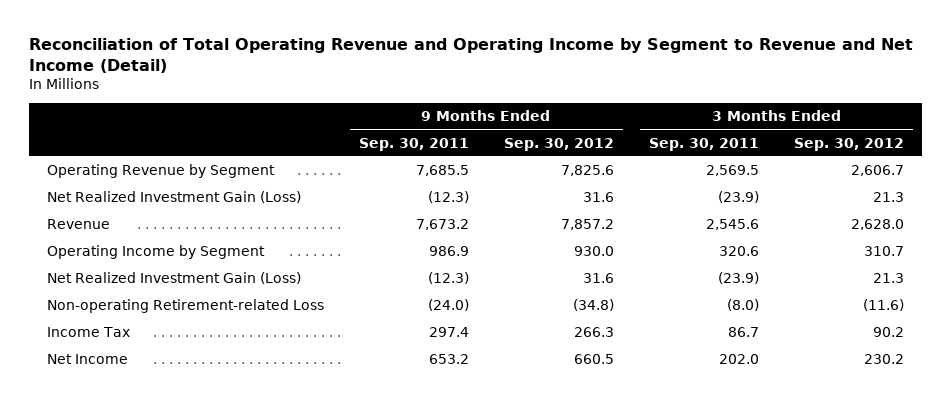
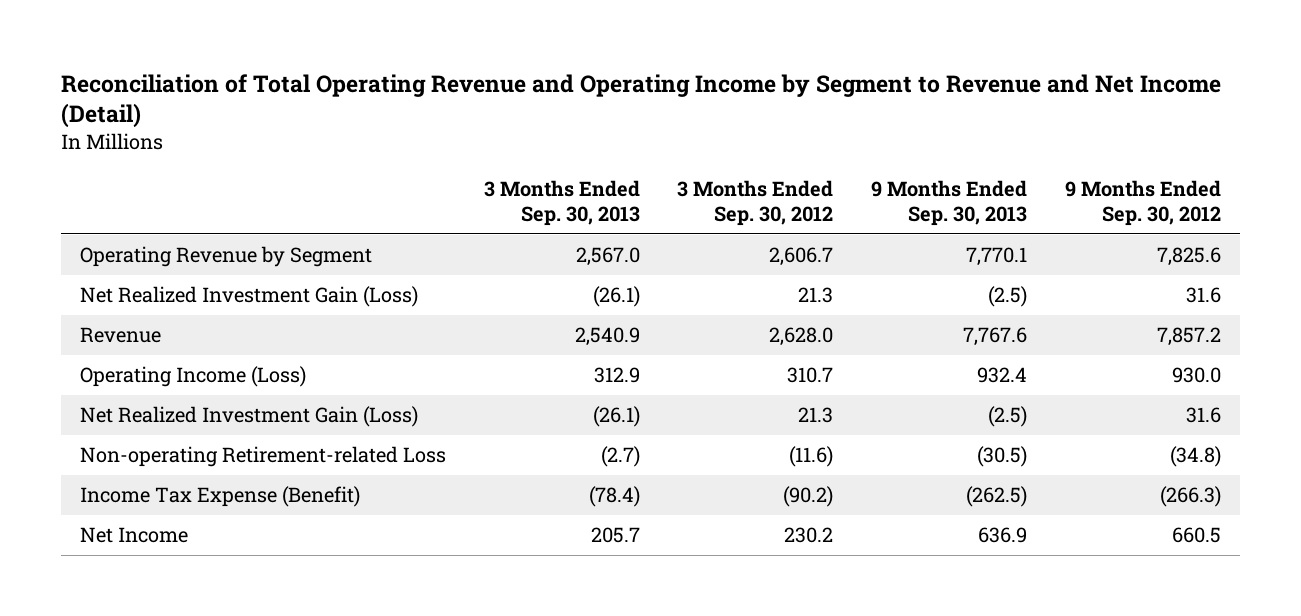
- | 9 Months Ended Sep. 30, 2011 | 9 Months Ended Sep. 30, 2012 | 3 Months Ended Sep. 30, 2011 | 3 Months Ended Sep. 30, 2012
+ | 3 Months Ended Sep. 30, 2013 | 3 Months Ended Sep. 30, 2012 | 9 Months Ended Sep. 30, 2013 | 9 Months Ended Sep. 30, 2012
- Operating Income by Segment | 986.9 | 930.0 | 320.6 | 310.7
+ Operating Income (Loss) | 312.9 | 310.7 | 932.4 | 930.0
- Income Tax | 297.4 | 266.3 | 86.7 | 90.2
+ Income Tax Expense (Benefit) | (78.4) | (90.2) | (262.5) | (266.3)

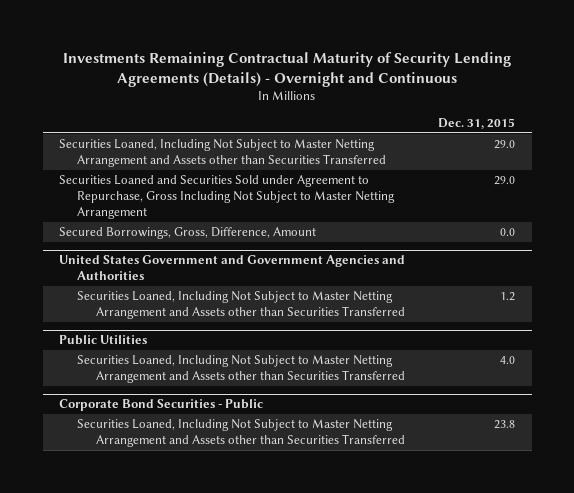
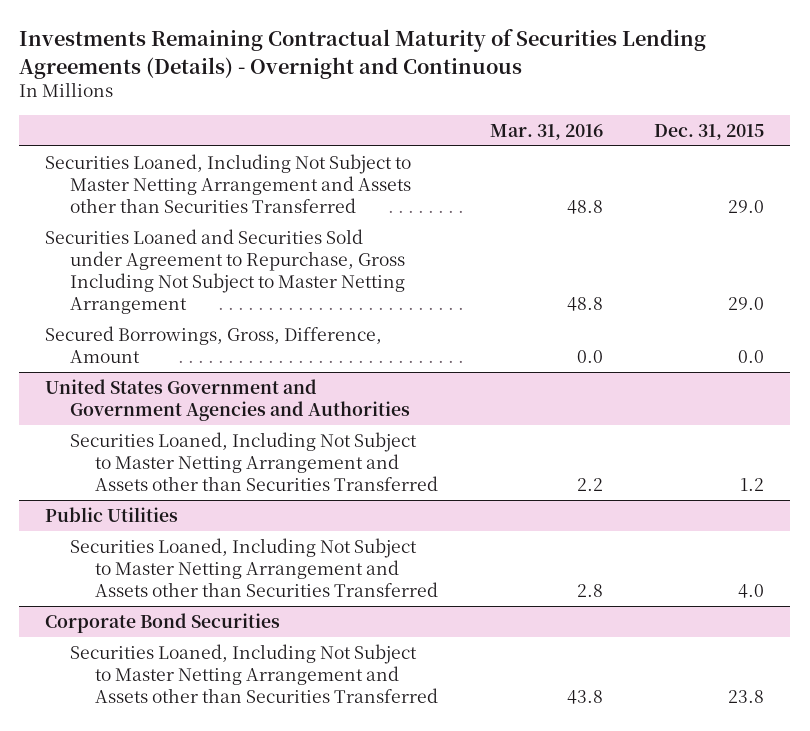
- Investments Remaining Contractual Maturity of Security Lending Agreements (Details) - Overnight and Continuous
+ Investments Remaining Contractual Maturity of Securities Lending Agreements (Details) - Overnight and Continuous
- | Dec. 31, 2015
+ | Mar. 31, 2016 | Dec. 31, 2015
- Corporate Bond Securities - Public
+ Corporate Bond Securities

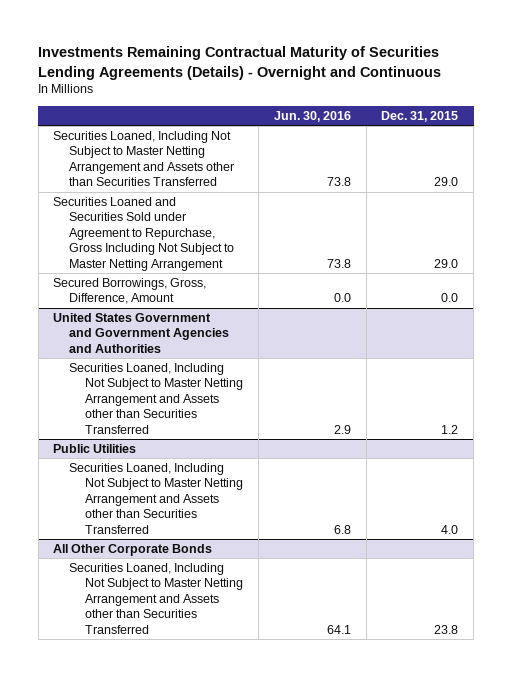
- | Mar. 31, 2016 | Dec. 31, 2015
+ | Jun. 30, 2016 | Dec. 31, 2015
- Corporate Bond Securities
+ All Other Corporate Bonds

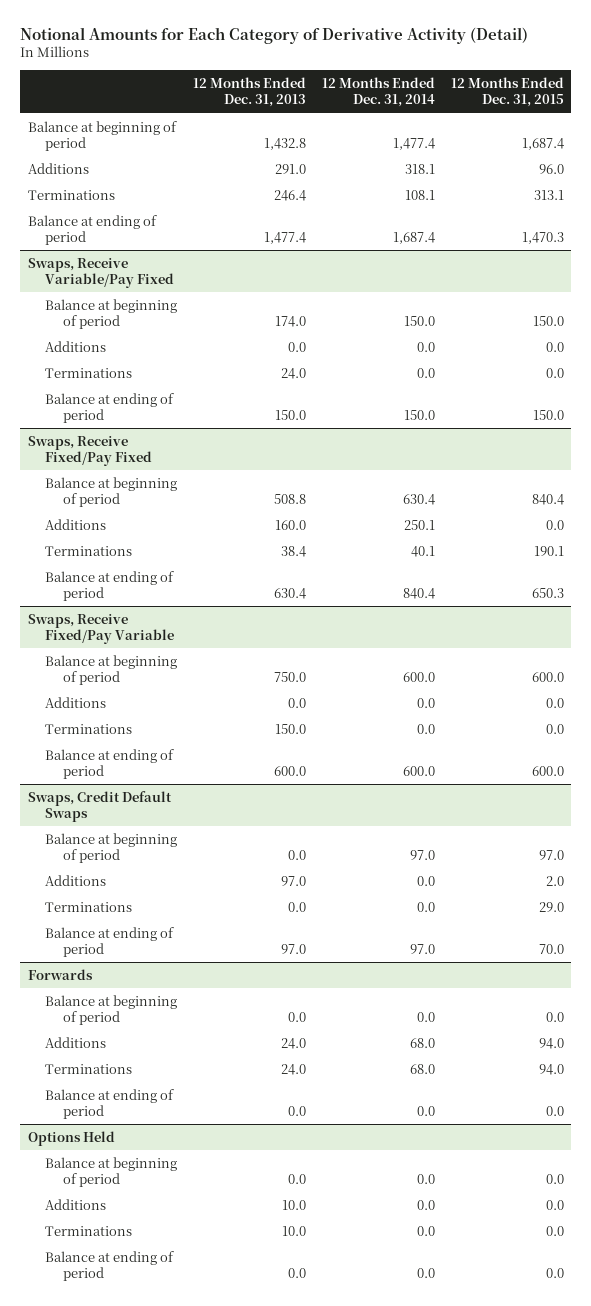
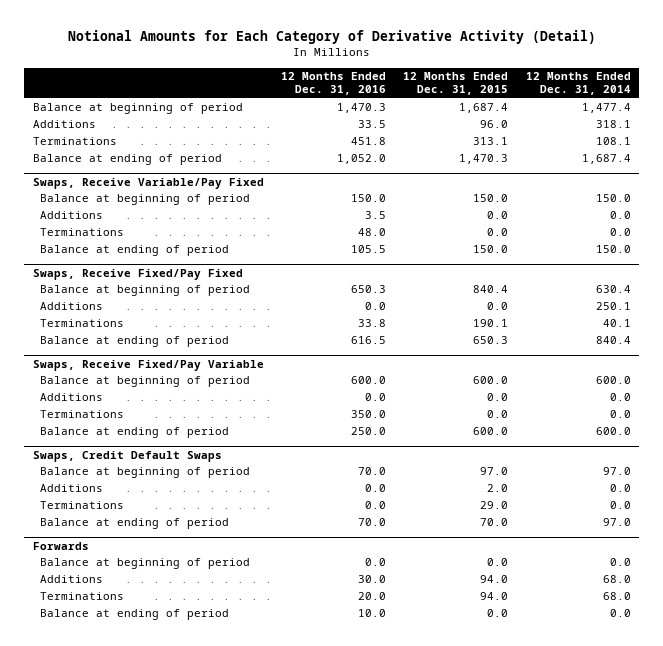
- | 12 Months Ended Dec. 31, 2013 | 12 Months Ended Dec. 31, 2014 | 12 Months Ended Dec. 31, 2015
+ | 12 Months Ended Dec. 31, 2016 | 12 Months Ended Dec. 31, 2015 | 12 Months Ended Dec. 31, 2014
- Options Held
- Balance at beginning of period | 0.0 | 0.0 | 0.0
- Additions | 10.0 | 0.0 | 0.0
- Terminations | 10.0 | 0.0 | 0.0
- Balance at ending of period | 0.0 | 0.0 | 0.0

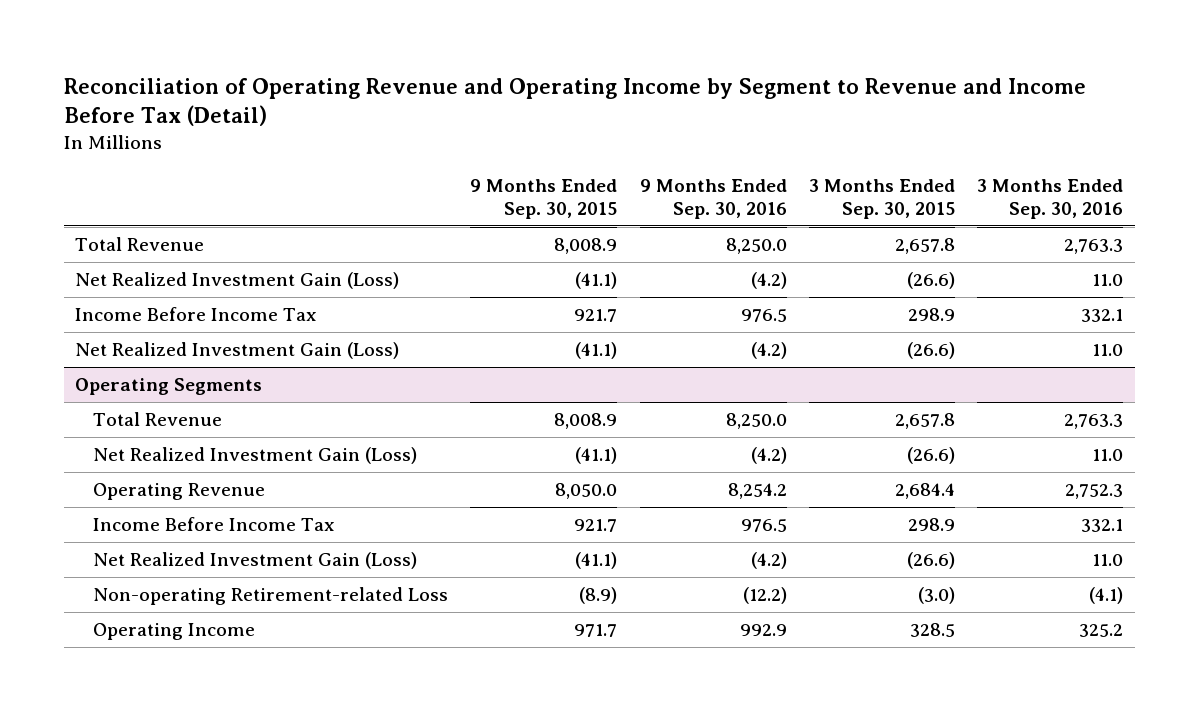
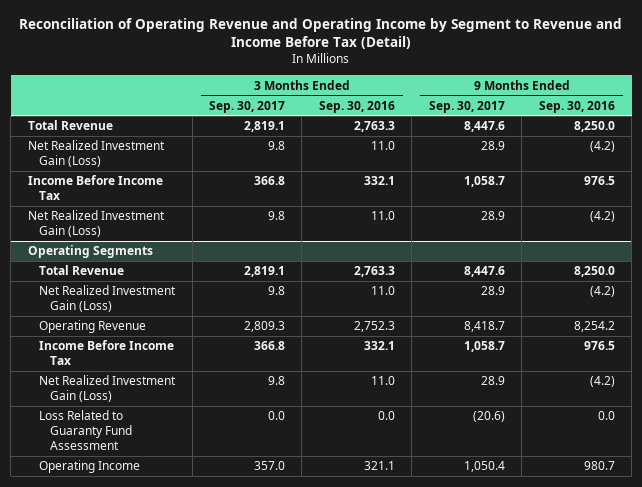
- | 9 Months Ended Sep. 30, 2015 | 9 Months Ended Sep. 30, 2016 | 3 Months Ended Sep. 30, 2015 | 3 Months Ended Sep. 30, 2016
+ | 3 Months Ended Sep. 30, 2017 | 3 Months Ended Sep. 30, 2016 | 9 Months Ended Sep. 30, 2017 | 9 Months Ended Sep. 30, 2016
@ Operating Segments
- Non-operating Retirement-related Loss | (8.9) | (12.2) | (3.0) | (4.1)
- Operating Income | 971.7 | 992.9 | 328.5 | 325.2
+ Loss Related to Guaranty Fund Assessment | 0.0 | 0.0 | (20.6) | 0.0
+ Operating Income | 357.0 | 321.1 | 1,050.4 | 980.7

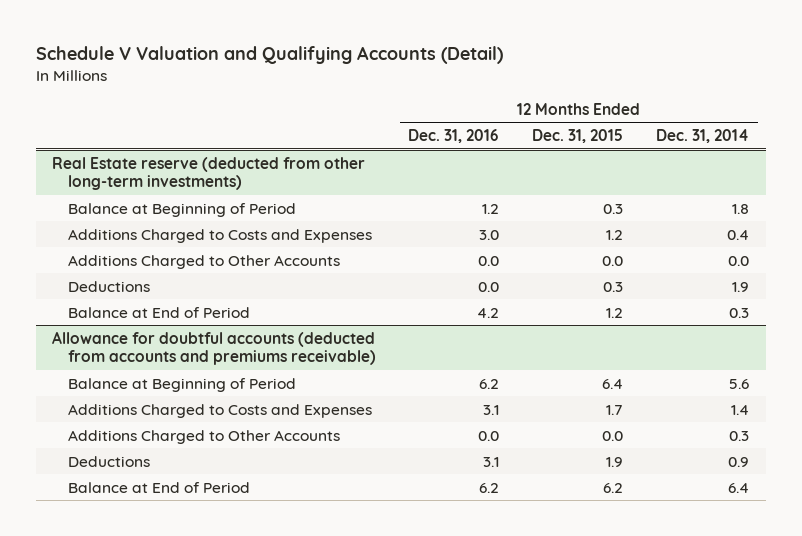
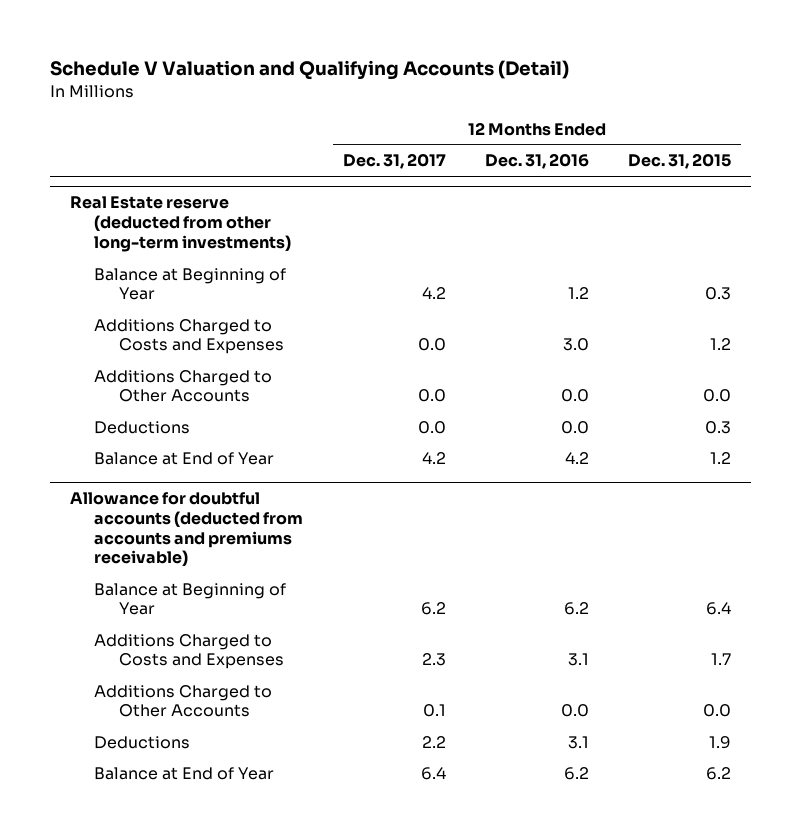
- | 12 Months Ended Dec. 31, 2016 | 12 Months Ended Dec. 31, 2015 | 12 Months Ended Dec. 31, 2014
+ | 12 Months Ended Dec. 31, 2017 | 12 Months Ended Dec. 31, 2016 | 12 Months Ended Dec. 31, 2015
@ Real Estate reserve (deducted from other long-term investments)
- Balance at Beginning of Period | 1.2 | 0.3 | 1.8
+ Balance at Beginning of Year | 4.2 | 1.2 | 0.3
- Balance at End of Period | 4.2 | 1.2 | 0.3
+ Balance at End of Year | 4.2 | 4.2 | 1.2
@ Allowance for doubtful accounts (deducted from accounts and premiums receivable)
- Balance at Beginning of Period | 6.2 | 6.4 | 5.6
+ Balance at Beginning of Year | 6.2 | 6.2 | 6.4
- Balance at End of Period | 6.2 | 6.2 | 6.4
+ Balance at End of Year | 6.4 | 6.2 | 6.2

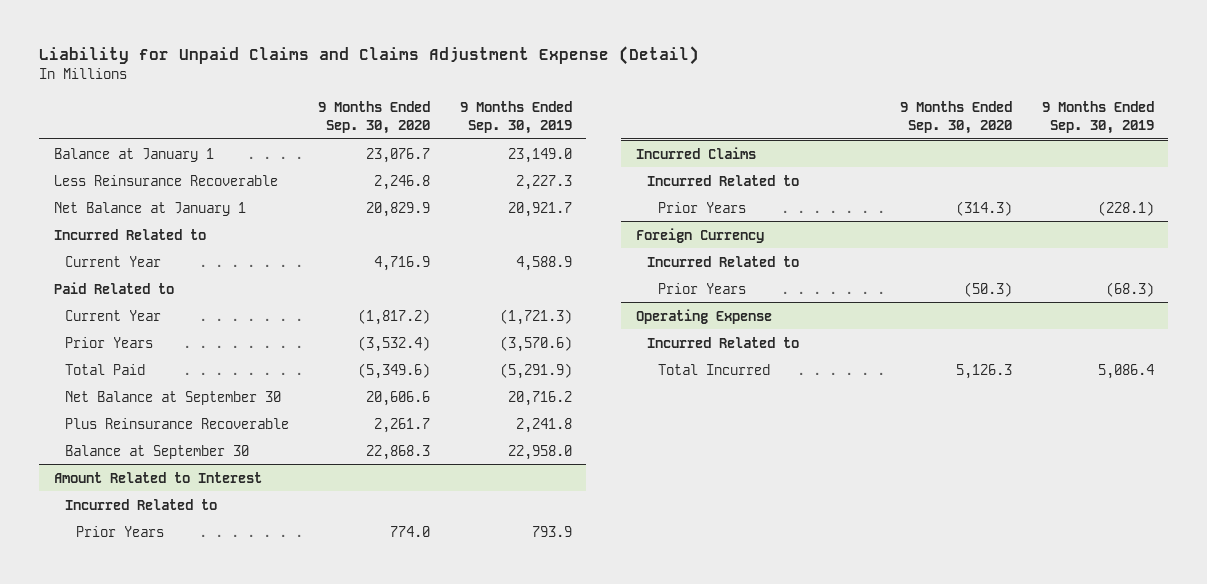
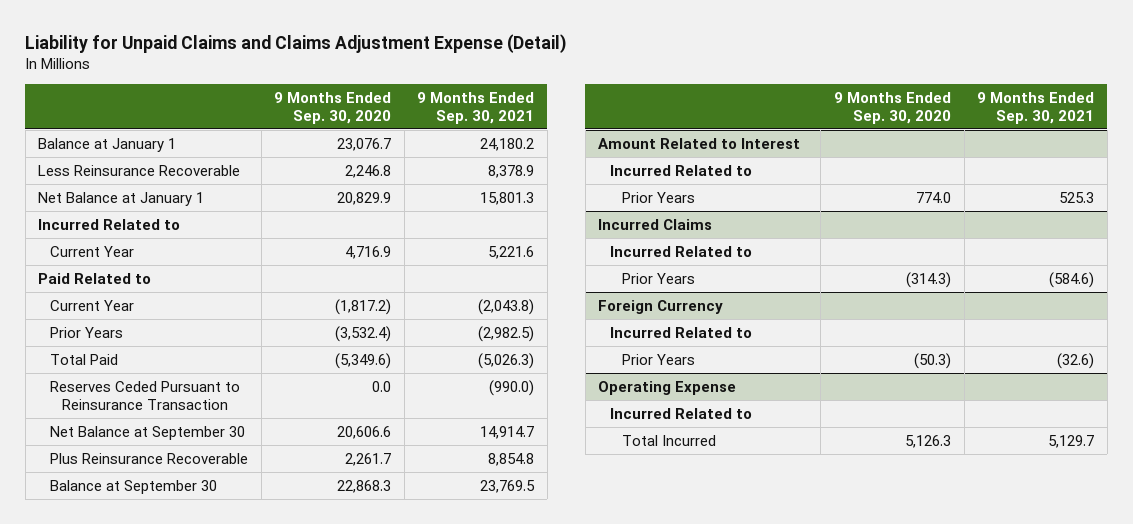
- | 9 Months Ended Sep. 30, 2020 | 9 Months Ended Sep. 30, 2019
+ | 9 Months Ended Sep. 30, 2020 | 9 Months Ended Sep. 30, 2021
+ Reserves Ceded Pursuant to Reinsurance Transaction | 0.0 | (990.0)

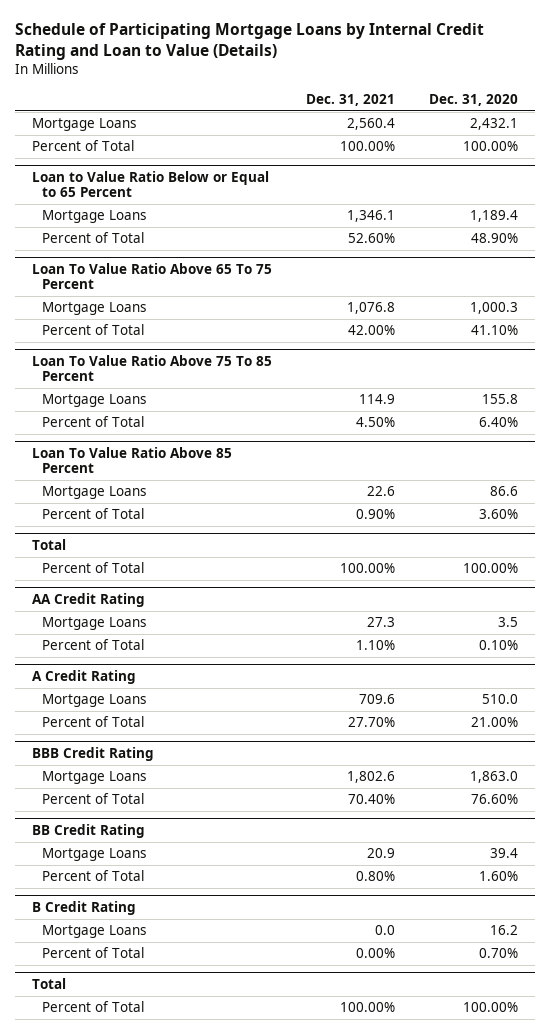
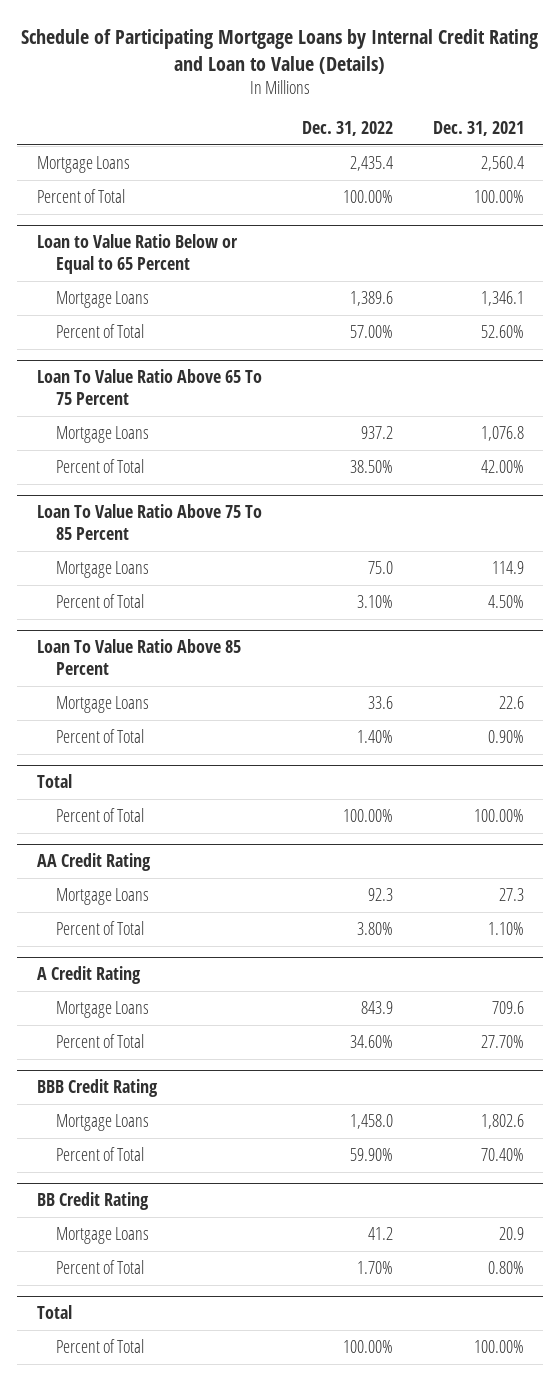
- | Dec. 31, 2021 | Dec. 31, 2020
+ | Dec. 31, 2022 | Dec. 31, 2021
- B Credit Rating
- Mortgage Loans | 0.0 | 16.2
- Percent of Total | 0.00% | 0.70%

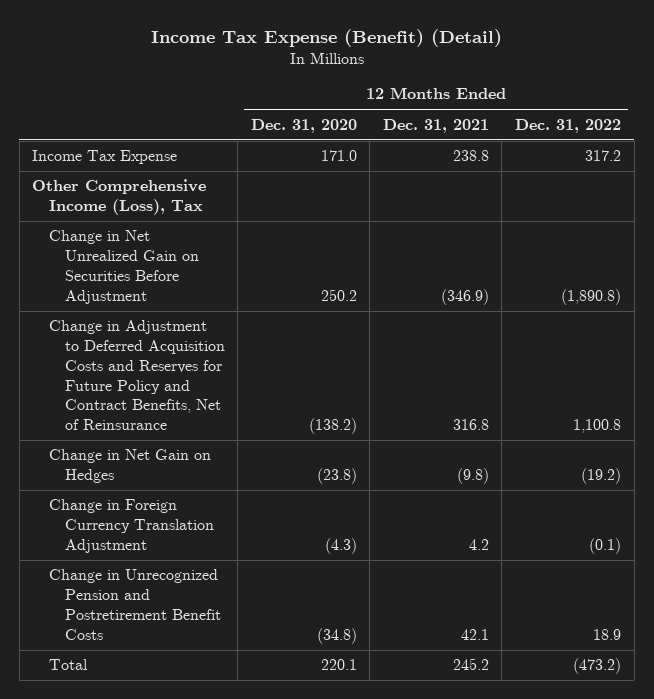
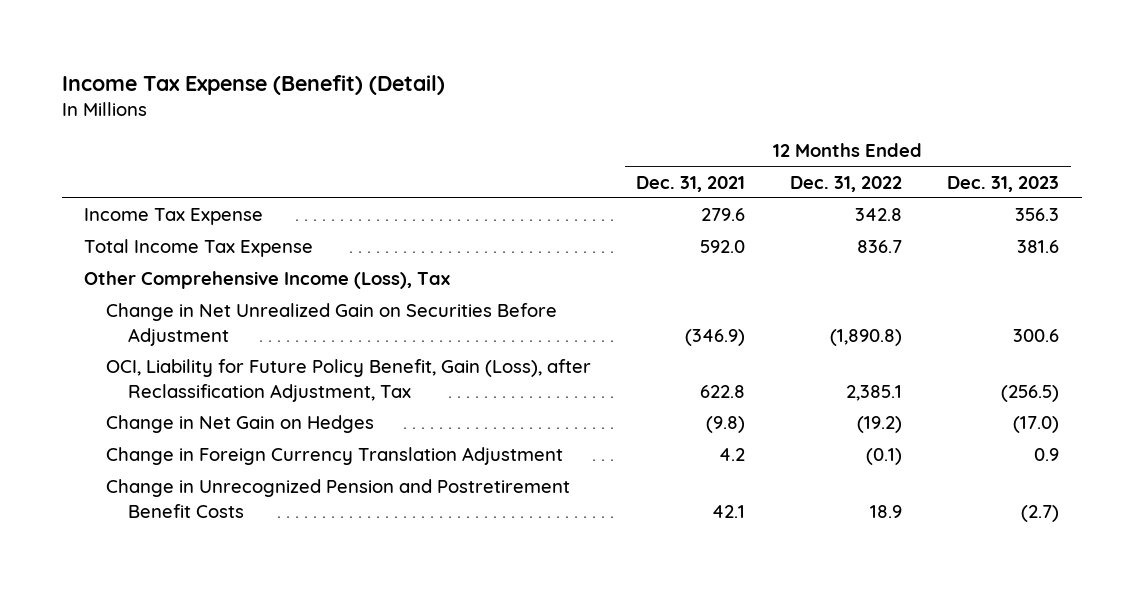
- | 12 Months Ended Dec. 31, 2020 | 12 Months Ended Dec. 31, 2021 | 12 Months Ended Dec. 31, 2022
+ | 12 Months Ended Dec. 31, 2021 | 12 Months Ended Dec. 31, 2022 | 12 Months Ended Dec. 31, 2023
- Income Tax Expense | 171.0 | 238.8 | 317.2
+ Income Tax Expense | 279.6 | 342.8 | 356.3
+ Total Income Tax Expense | 592.0 | 836.7 | 381.6
- Change in Adjustment to Deferred Acquisition Costs and Reserves for Future Policy and Contract Benefits, Net of Reinsurance | (138.2) | 316.8 | 1,100.8
+ OCI, Liability for Future Policy Benefit, Gain (Loss), after Reclassification Adjustment, Tax | 622.8 | 2,385.1 | (256.5)
- Total | 220.1 | 245.2 | (473.2)

